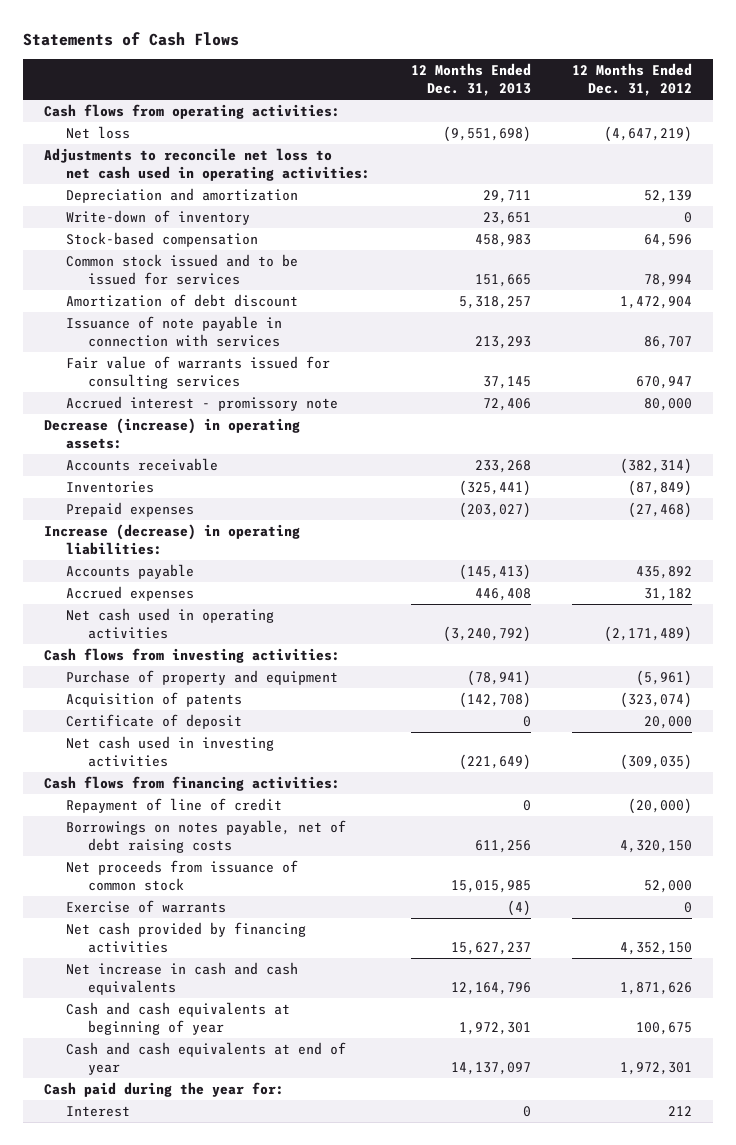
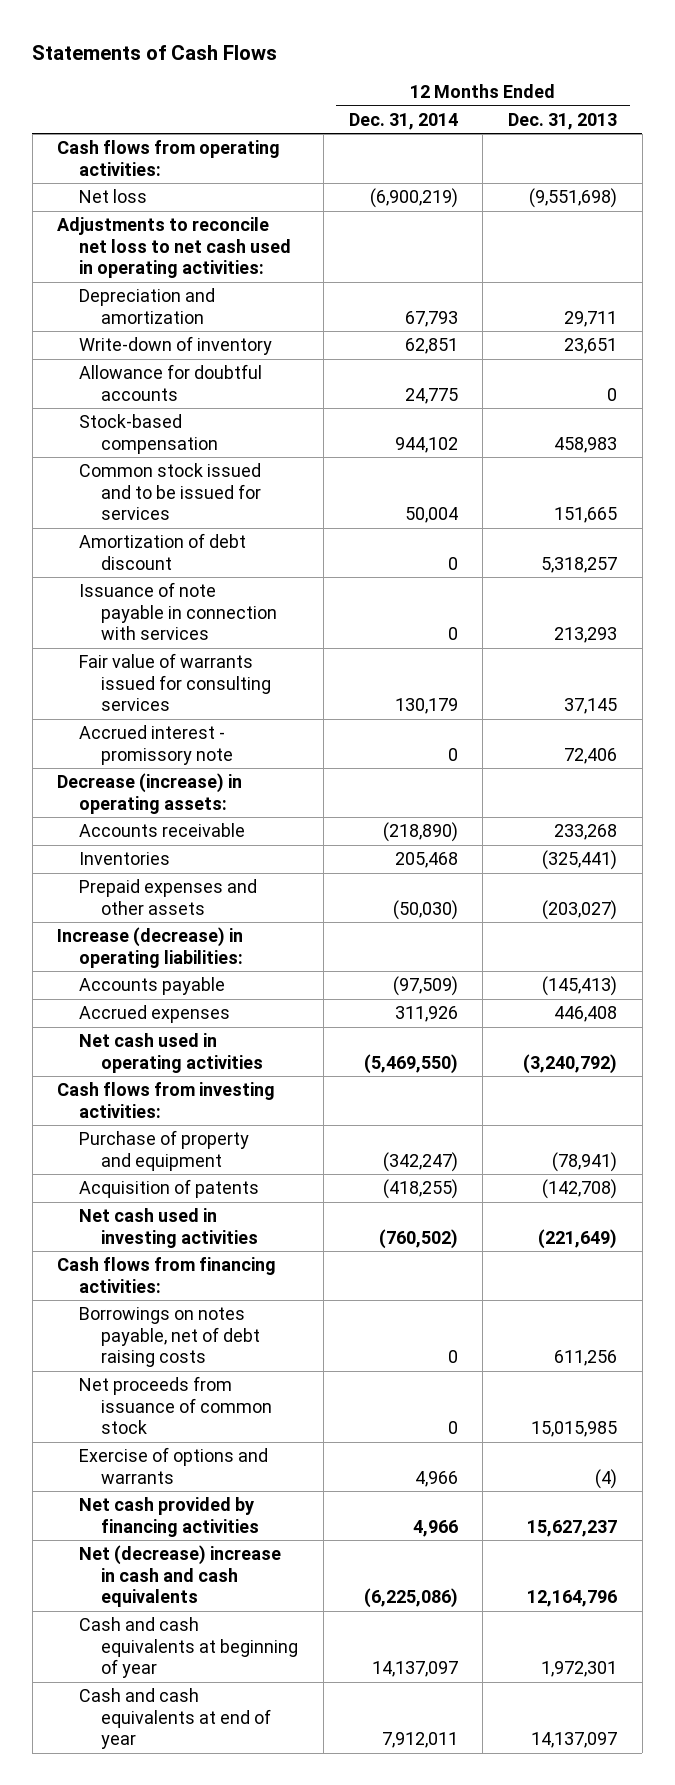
- | 12 Months Ended Dec. 31, 2013 | 12 Months Ended Dec. 31, 2012
+ | 12 Months Ended Dec. 31, 2014 | 12 Months Ended Dec. 31, 2013
+ Allowance for doubtful accounts | 24,775 | 0
- Prepaid expenses | (203,027) | (27,468)
+ Prepaid expenses and other assets | (50,030) | (203,027)
- Certificate of deposit | 0 | 20,000
- Repayment of line of credit | 0 | (20,000)
- Exercise of warrants | (4) | 0
+ Exercise of options and warrants | 4,966 | (4)
- Net increase in cash and cash equivalents | 12,164,796 | 1,871,626
+ Net (decrease) increase in cash and cash equivalents | (6,225,086) | 12,164,796
- Cash paid during the year for:
- Interest | 0 | 212

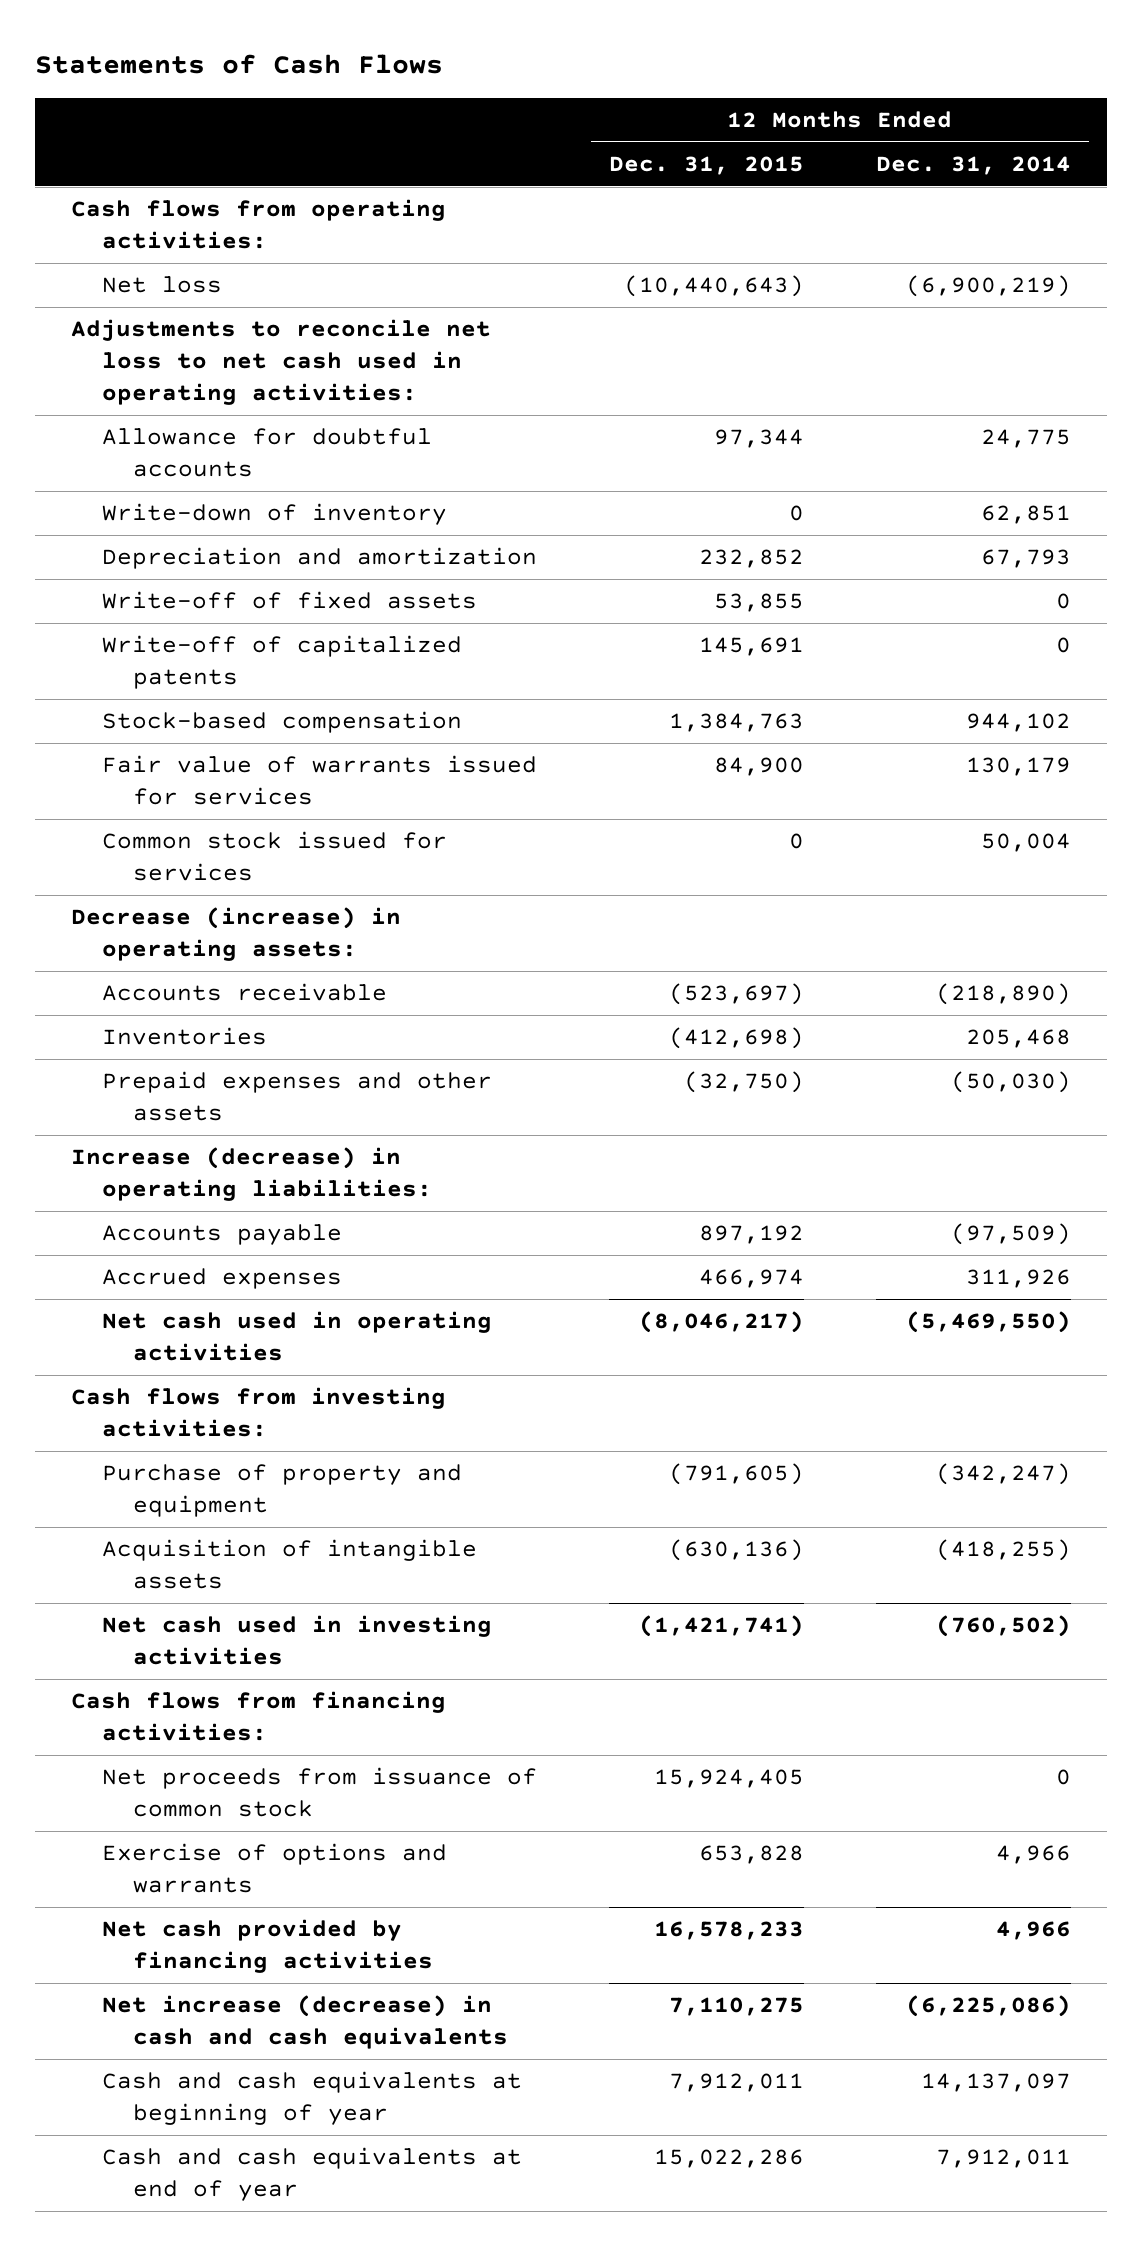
- | 12 Months Ended Dec. 31, 2014 | 12 Months Ended Dec. 31, 2013
+ | 12 Months Ended Dec. 31, 2015 | 12 Months Ended Dec. 31, 2014
moved down: Write-down of inventory | 0 | 62,851
moved down: Depreciation and amortization | 232,852 | 67,793
+ Write-off of fixed assets | 53,855 | 0
+ Write-off of capitalized patents | 145,691 | 0
- Common stock issued and to be issued for services | 50,004 | 151,665
- Amortization of debt discount | 0 | 5,318,257
- Issuance of note payable in connection with services | 0 | 213,293
- Fair value of warrants issued for consulting services | 130,179 | 37,145
- Accrued interest - promissory note | 0 | 72,406
+ Fair value of warrants issued for services | 84,900 | 130,179
+ Common stock issued for services | 0 | 50,004
- Acquisition of patents | (418,255) | (142,708)
+ Acquisition of intangible assets | (630,136) | (418,255)
- Borrowings on notes payable, net of debt raising costs | 0 | 611,256
- Net (decrease) increase in cash and cash equivalents | (6,225,086) | 12,164,796
+ Net increase (decrease) in cash and cash equivalents | 7,110,275 | (6,225,086)

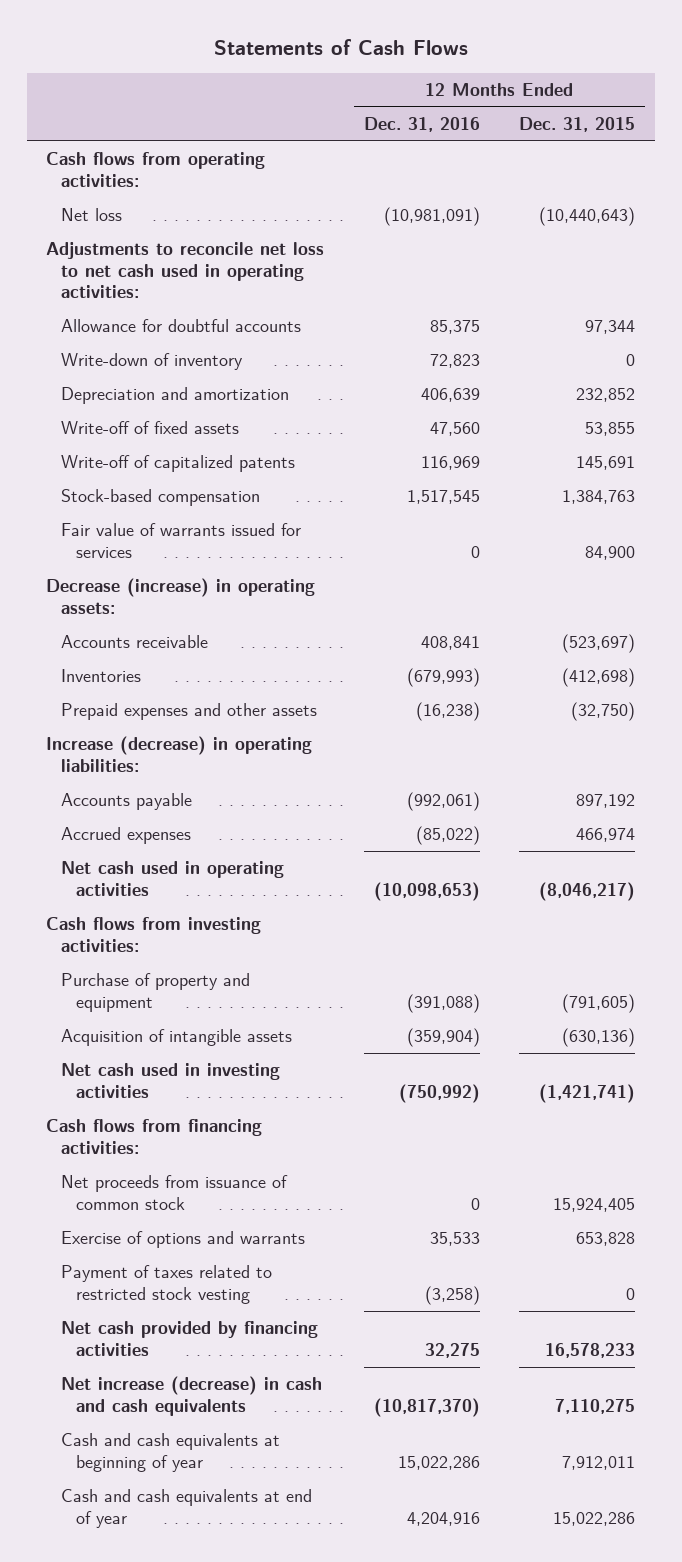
- | 12 Months Ended Dec. 31, 2015 | 12 Months Ended Dec. 31, 2014
+ | 12 Months Ended Dec. 31, 2016 | 12 Months Ended Dec. 31, 2015
- Common stock issued for services | 0 | 50,004
+ Payment of taxes related to restricted stock vesting | (3,258) | 0

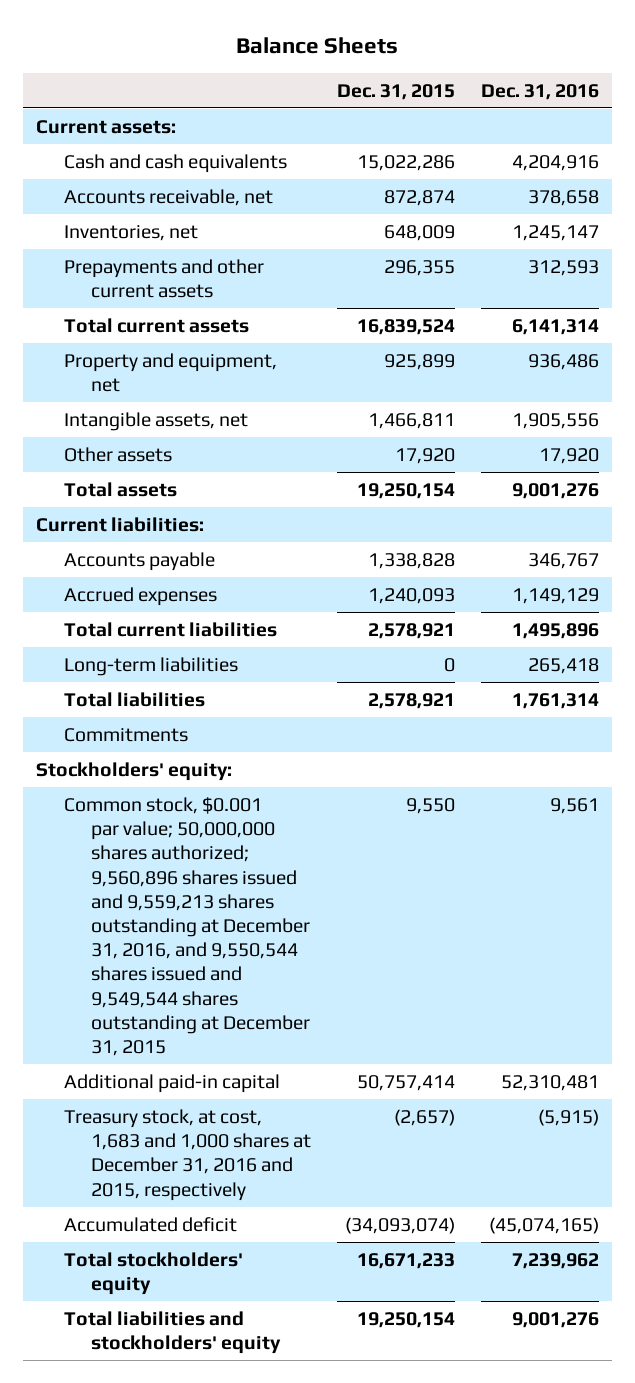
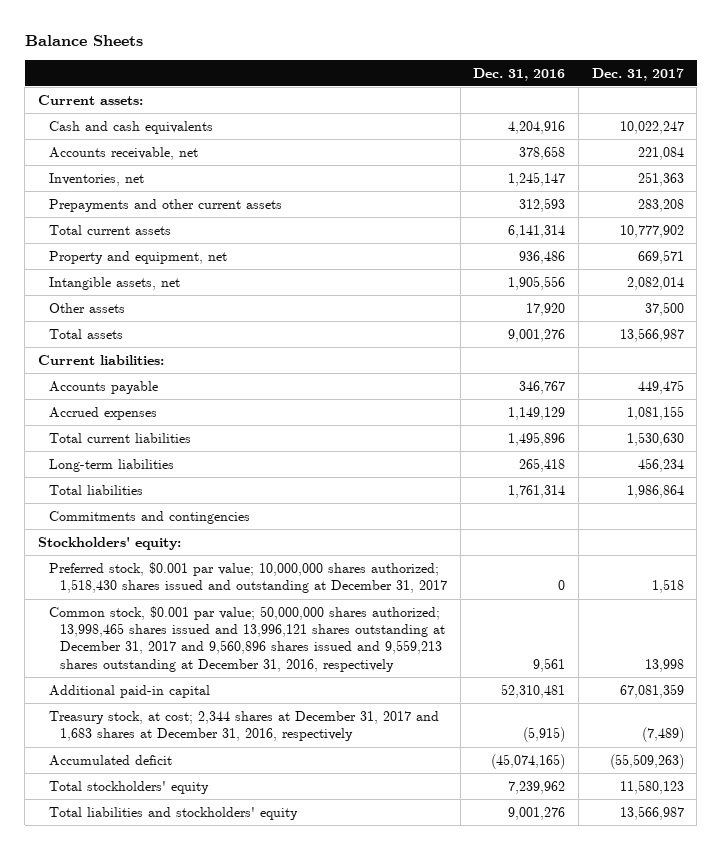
- | Dec. 31, 2015 | Dec. 31, 2016
+ | Dec. 31, 2016 | Dec. 31, 2017
- Commitments
+ Commitments and contingencies
- Common stock, $0.001 par value; 50,000,000 shares authorized; 9,560,896 shares issued and 9,559,213 shares outstanding at December 31, 2016, and 9,550,544 shares issued and 9,549,544 shares outstanding at December 31, 2015 | 9,550 | 9,561
+ Preferred stock, $0.001 par value; 10,000,000 shares authorized; 1,518,430 shares issued and outstanding at December 31, 2017 | 0 | 1,518
+ Common stock, $0.001 par value; 50,000,000 shares authorized; 13,998,465 shares issued and 13,996,121 shares outstanding at December 31, 2017 and 9,560,896 shares issued and 9,559,213 shares outstanding at December 31, 2016, respectively | 9,561 | 13,998
- Treasury stock, at cost, 1,683 and 1,000 shares at December 31, 2016 and 2015, respectively | (2,657) | (5,915)
+ Treasury stock, at cost; 2,344 shares at December 31, 2017 and 1,683 shares at December 31, 2016, respectively | (5,915) | (7,489)

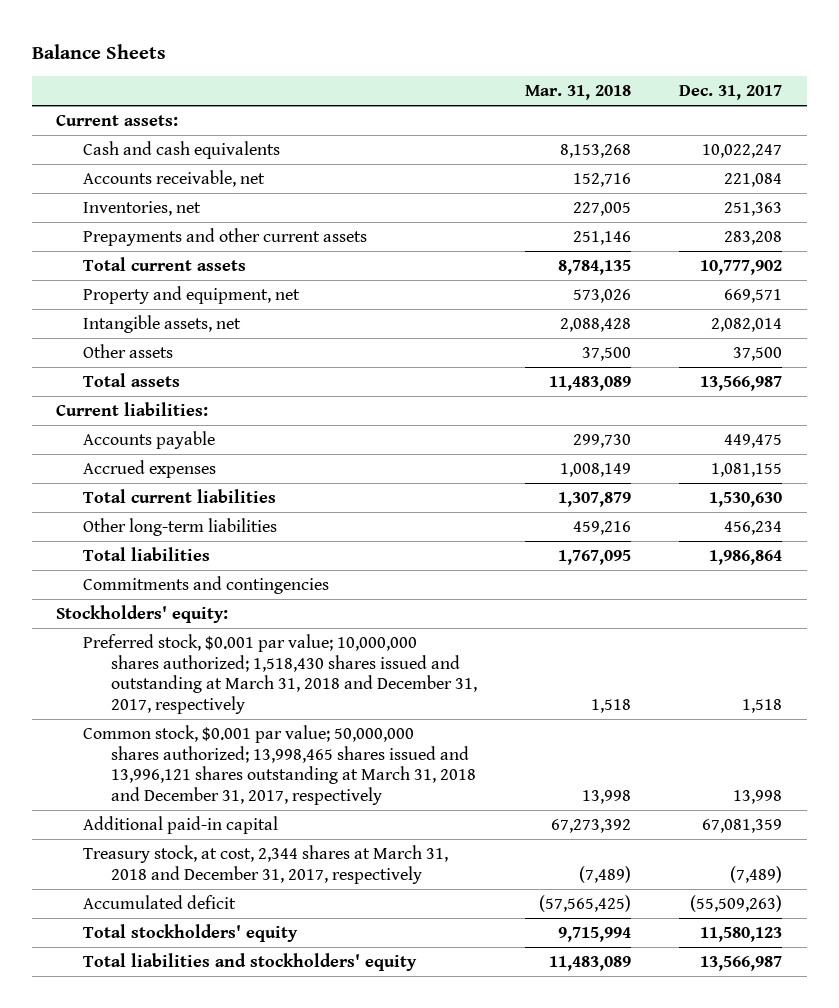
- | Dec. 31, 2016 | Dec. 31, 2017
+ | Mar. 31, 2018 | Dec. 31, 2017
- Long-term liabilities | 265,418 | 456,234
+ Other long-term liabilities | 459,216 | 456,234
- Preferred stock, $0.001 par value; 10,000,000 shares authorized; 1,518,430 shares issued and outstanding at December 31, 2017 | 0 | 1,518
- Common stock, $0.001 par value; 50,000,000 shares authorized; 13,998,465 shares issued and 13,996,121 shares outstanding at December 31, 2017 and 9,560,896 shares issued and 9,559,213 shares outstanding at December 31, 2016, respectively | 9,561 | 13,998
+ Preferred stock, $0.001 par value; 10,000,000 shares authorized; 1,518,430 shares issued and outstanding at March 31, 2018 and December 31, 2017, respectively | 1,518 | 1,518
+ Common stock, $0.001 par value; 50,000,000 shares authorized; 13,998,465 shares issued and 13,996,121 shares outstanding at March 31, 2018 and December 31, 2017, respectively | 13,998 | 13,998
- Treasury stock, at cost; 2,344 shares at December 31, 2017 and 1,683 shares at December 31, 2016, respectively | (5,915) | (7,489)
+ Treasury stock, at cost, 2,344 shares at March 31, 2018 and December 31, 2017, respectively | (7,489) | (7,489)

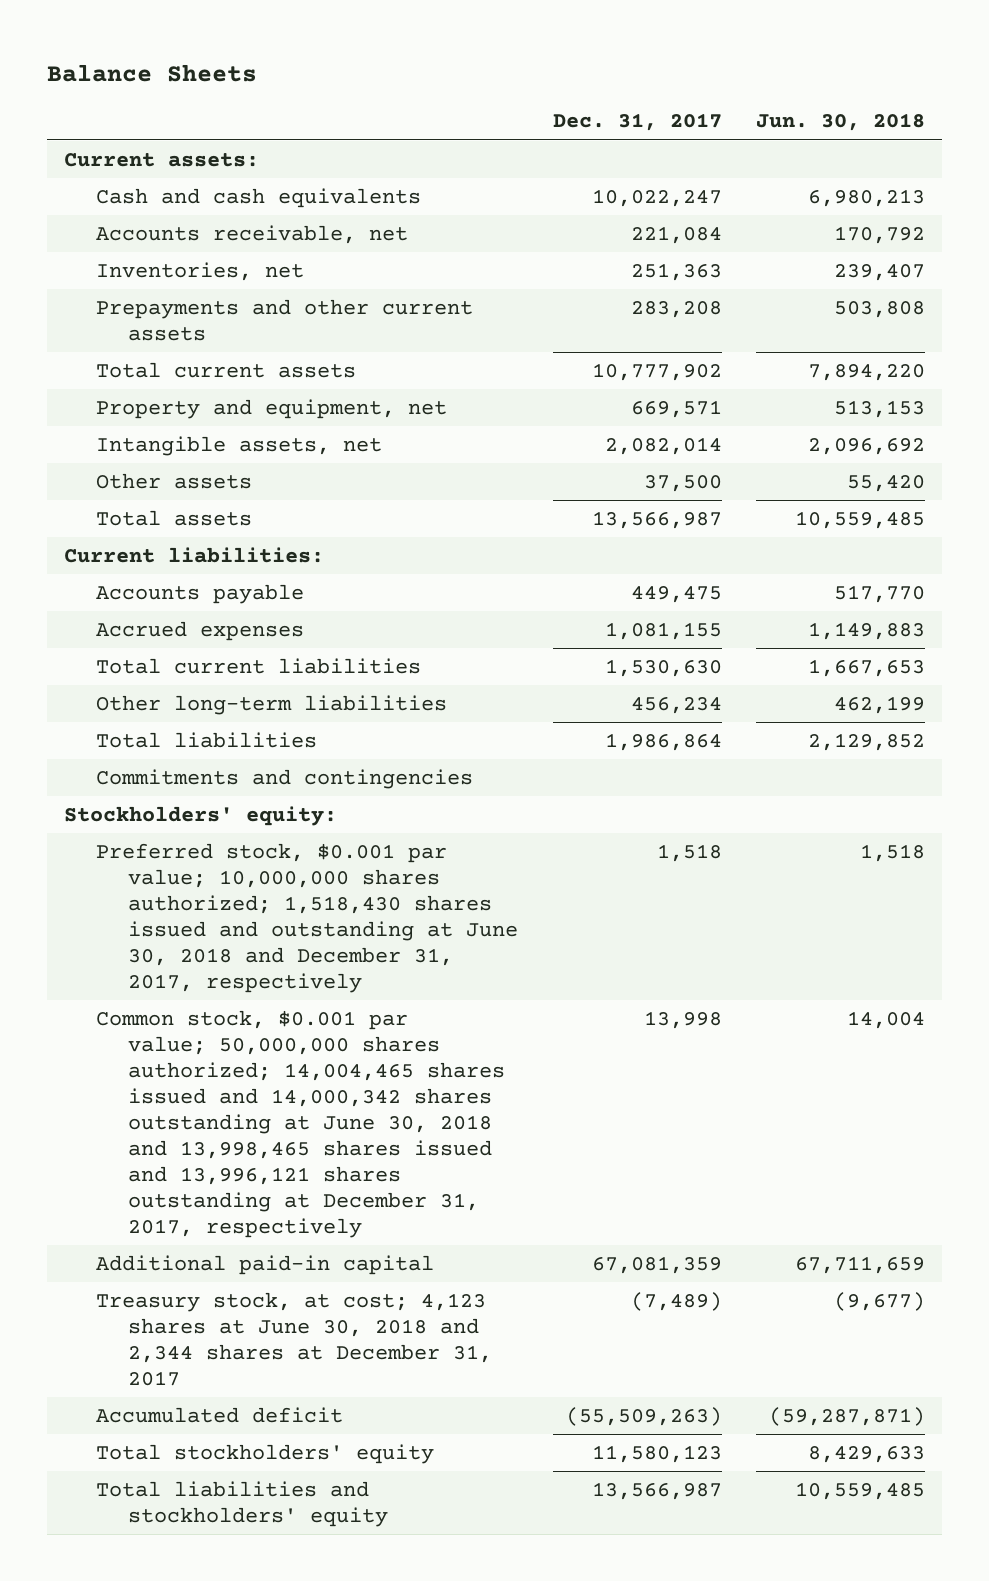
- | Mar. 31, 2018 | Dec. 31, 2017
+ | Dec. 31, 2017 | Jun. 30, 2018
- Preferred stock, $0.001 par value; 10,000,000 shares authorized; 1,518,430 shares issued and outstanding at March 31, 2018 and December 31, 2017, respectively | 1,518 | 1,518
- Common stock, $0.001 par value; 50,000,000 shares authorized; 13,998,465 shares issued and 13,996,121 shares outstanding at March 31, 2018 and December 31, 2017, respectively | 13,998 | 13,998
+ Preferred stock, $0.001 par value; 10,000,000 shares authorized; 1,518,430 shares issued and outstanding at June 30, 2018 and December 31, 2017, respectively | 1,518 | 1,518
+ Common stock, $0.001 par value; 50,000,000 shares authorized; 14,004,465 shares issued and 14,000,342 shares outstanding at June 30, 2018 and 13,998,465 shares issued and 13,996,121 shares outstanding at December 31, 2017, respectively | 13,998 | 14,004
- Treasury stock, at cost, 2,344 shares at March 31, 2018 and December 31, 2017, respectively | (7,489) | (7,489)
+ Treasury stock, at cost; 4,123 shares at June 30, 2018 and 2,344 shares at December 31, 2017 | (7,489) | (9,677)

